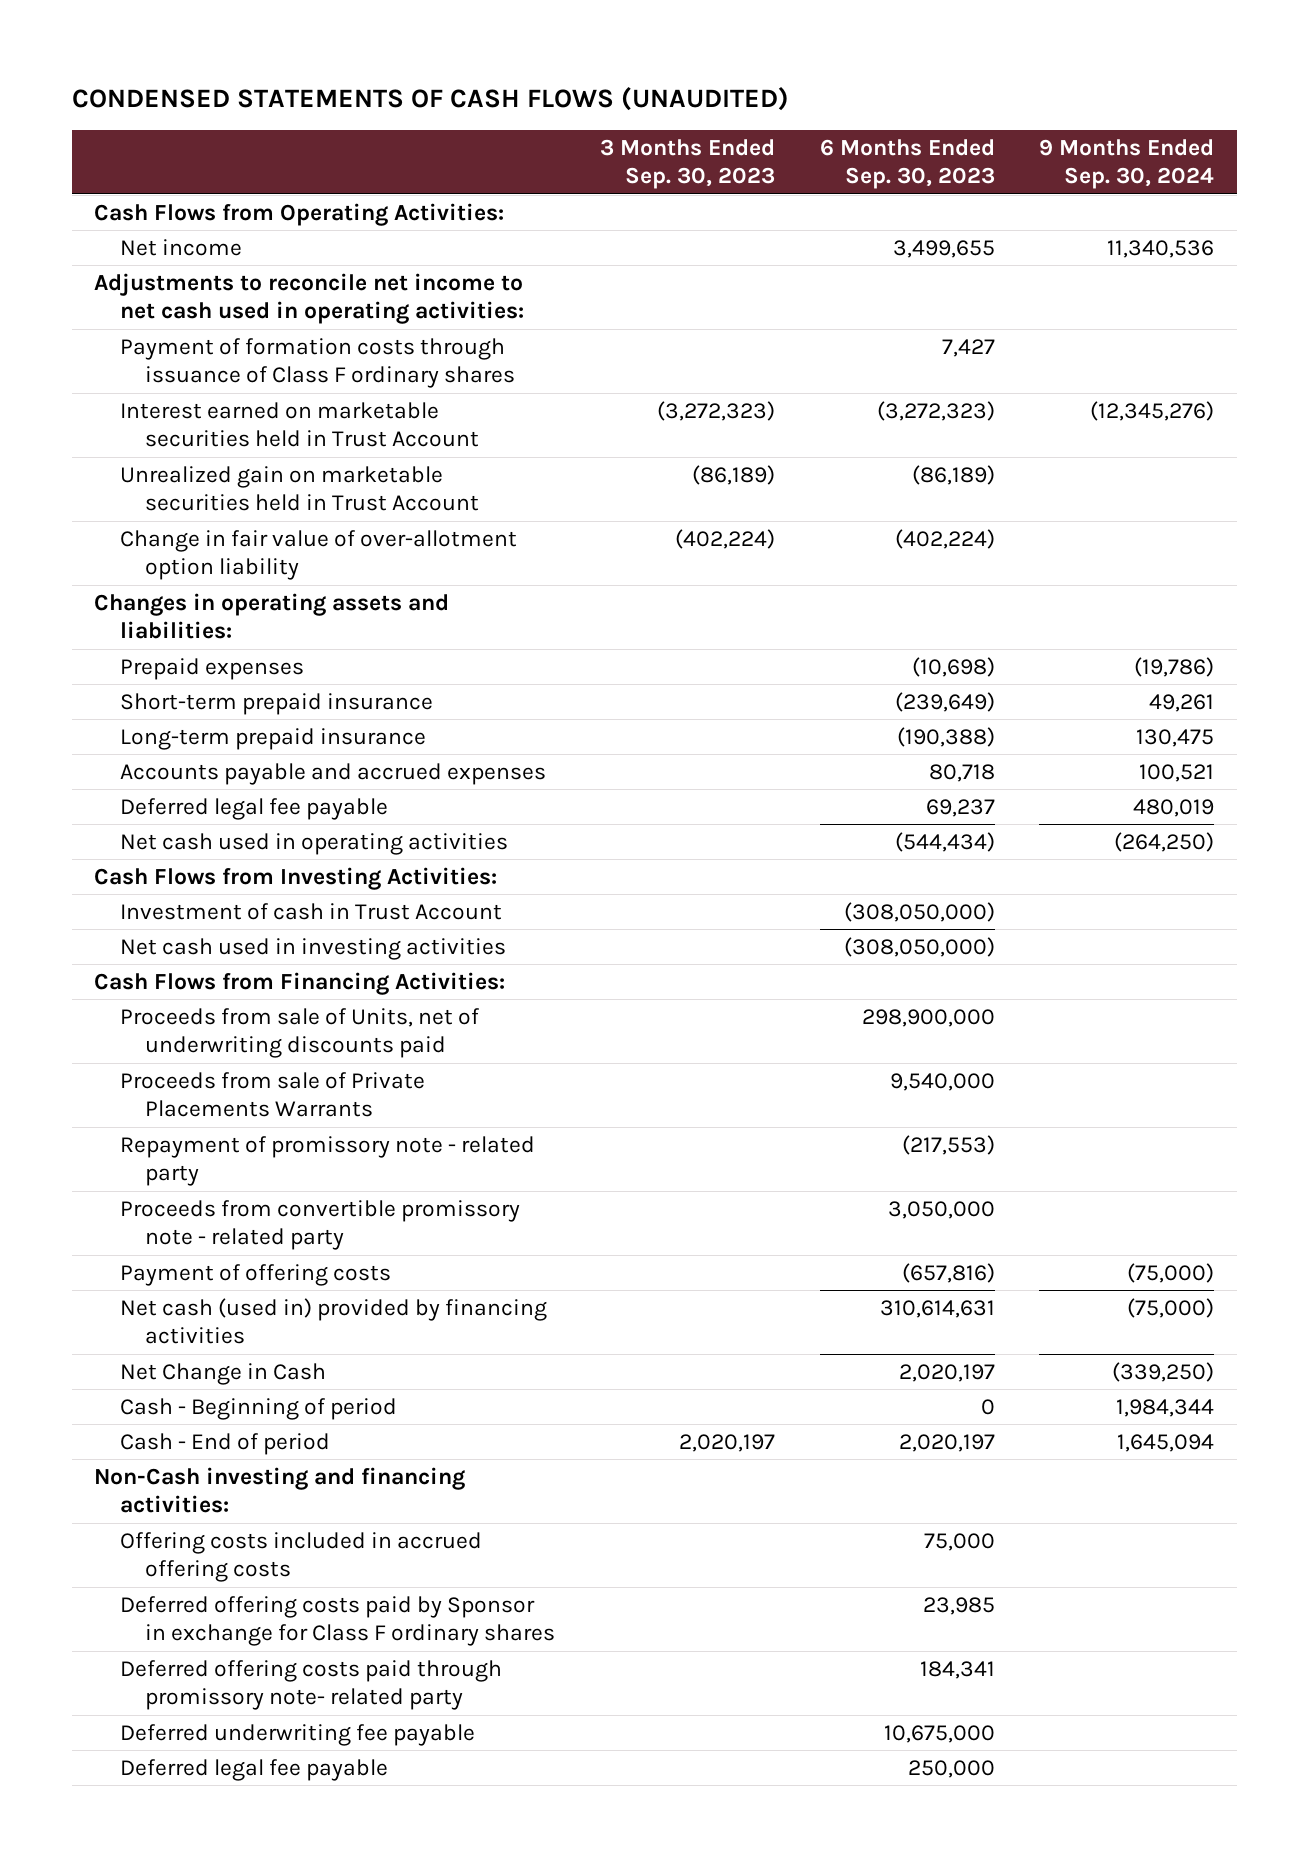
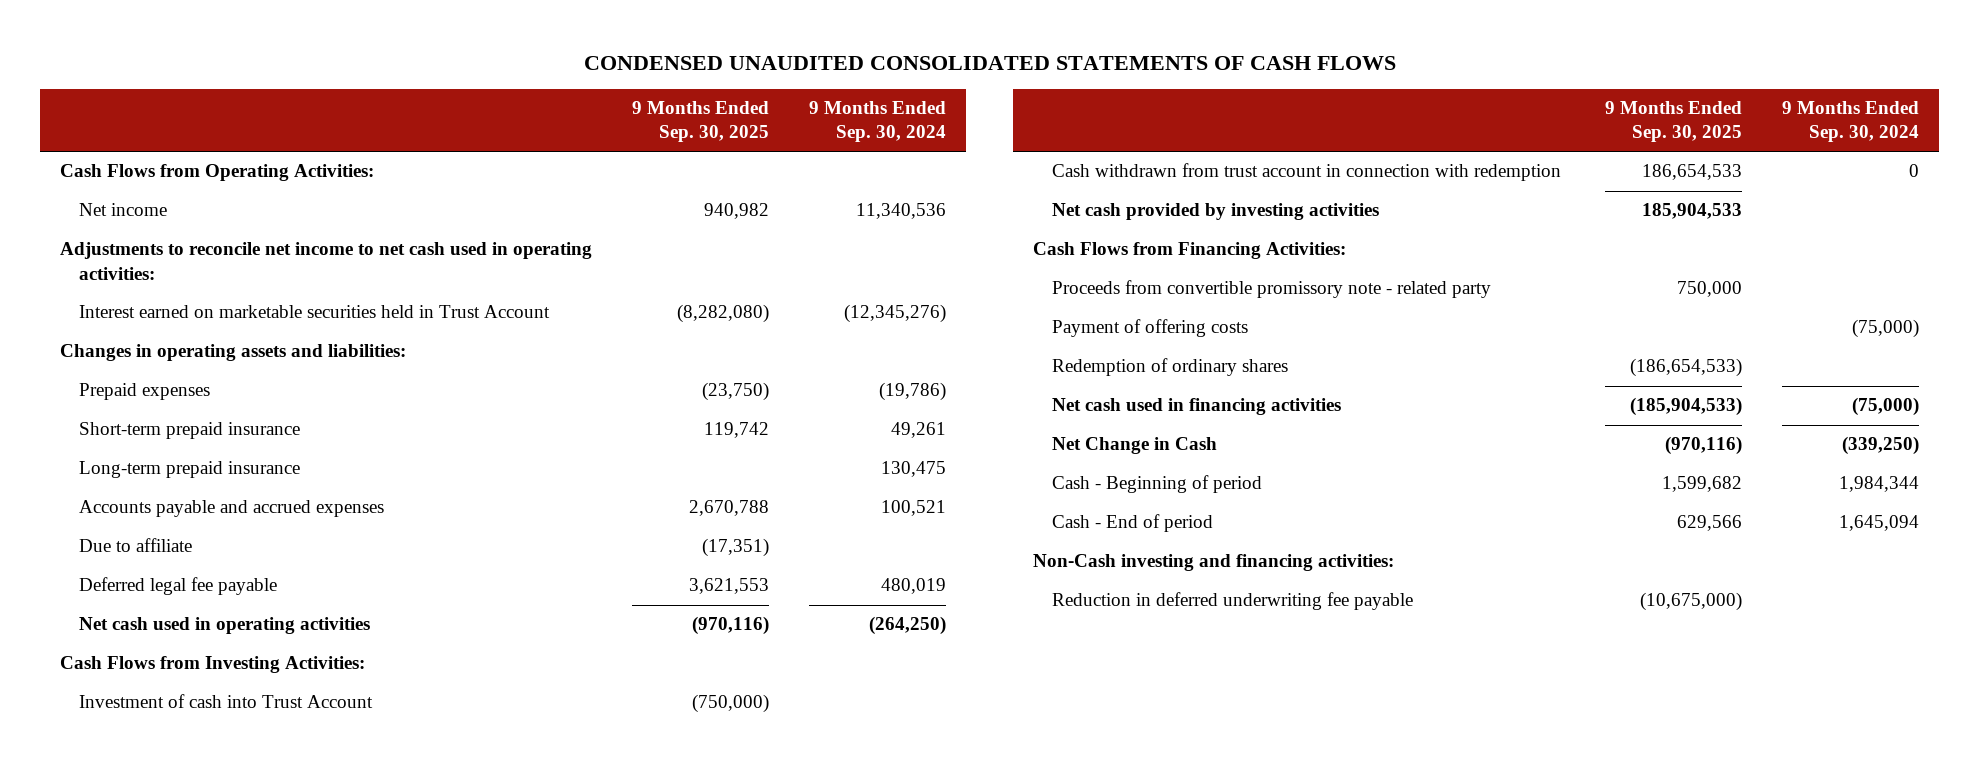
- CONDENSED STATEMENTS OF CASH FLOWS (UNAUDITED)
+ CONDENSED UNAUDITED CONSOLIDATED STATEMENTS OF CASH FLOWS
- | 3 Months Ended Sep. 30, 2023 | 6 Months Ended Sep. 30, 2023 | 9 Months Ended Sep. 30, 2024
+ | 9 Months Ended Sep. 30, 2025 | 9 Months Ended Sep. 30, 2024
- Payment of formation costs through issuance of Class F ordinary shares | | 7,427 |
- Unrealized gain on marketable securities held in Trust Account | (86,189) | (86,189) |
- Change in fair value of over-allotment option liability | (402,224) | (402,224) |
+ Due to affiliate | (17,351) |
- Investment of cash in Trust Account | | (308,050,000) |
- Net cash used in investing activities | | (308,050,000) |
+ Investment of cash into Trust Account | (750,000) |
+ Cash withdrawn from trust account in connection with redemption | 186,654,533 | 0
+ Net cash provided by investing activities | 185,904,533 |
- Proceeds from sale of Units, net of underwriting discounts paid | | 298,900,000 |
- Proceeds from sale of Private Placements Warrants | | 9,540,000 |
- Repayment of promissory note - related party | | (217,553) |
- Net cash (used in) provided by financing activities | | 310,614,631 | (75,000)
+ Redemption of ordinary shares | (186,654,533) |
+ Net cash used in financing activities | (185,904,533) | (75,000)
- Offering costs included in accrued offering costs | | 75,000 |
- Deferred offering costs paid by Sponsor in exchange for Class F ordinary shares | | 23,985 |
- Deferred offering costs paid through promissory note- related party | | 184,341 |
- Deferred underwriting fee payable | | 10,675,000 |
- Deferred legal fee payable | | 250,000 |
+ Reduction in deferred underwriting fee payable | (10,675,000) |

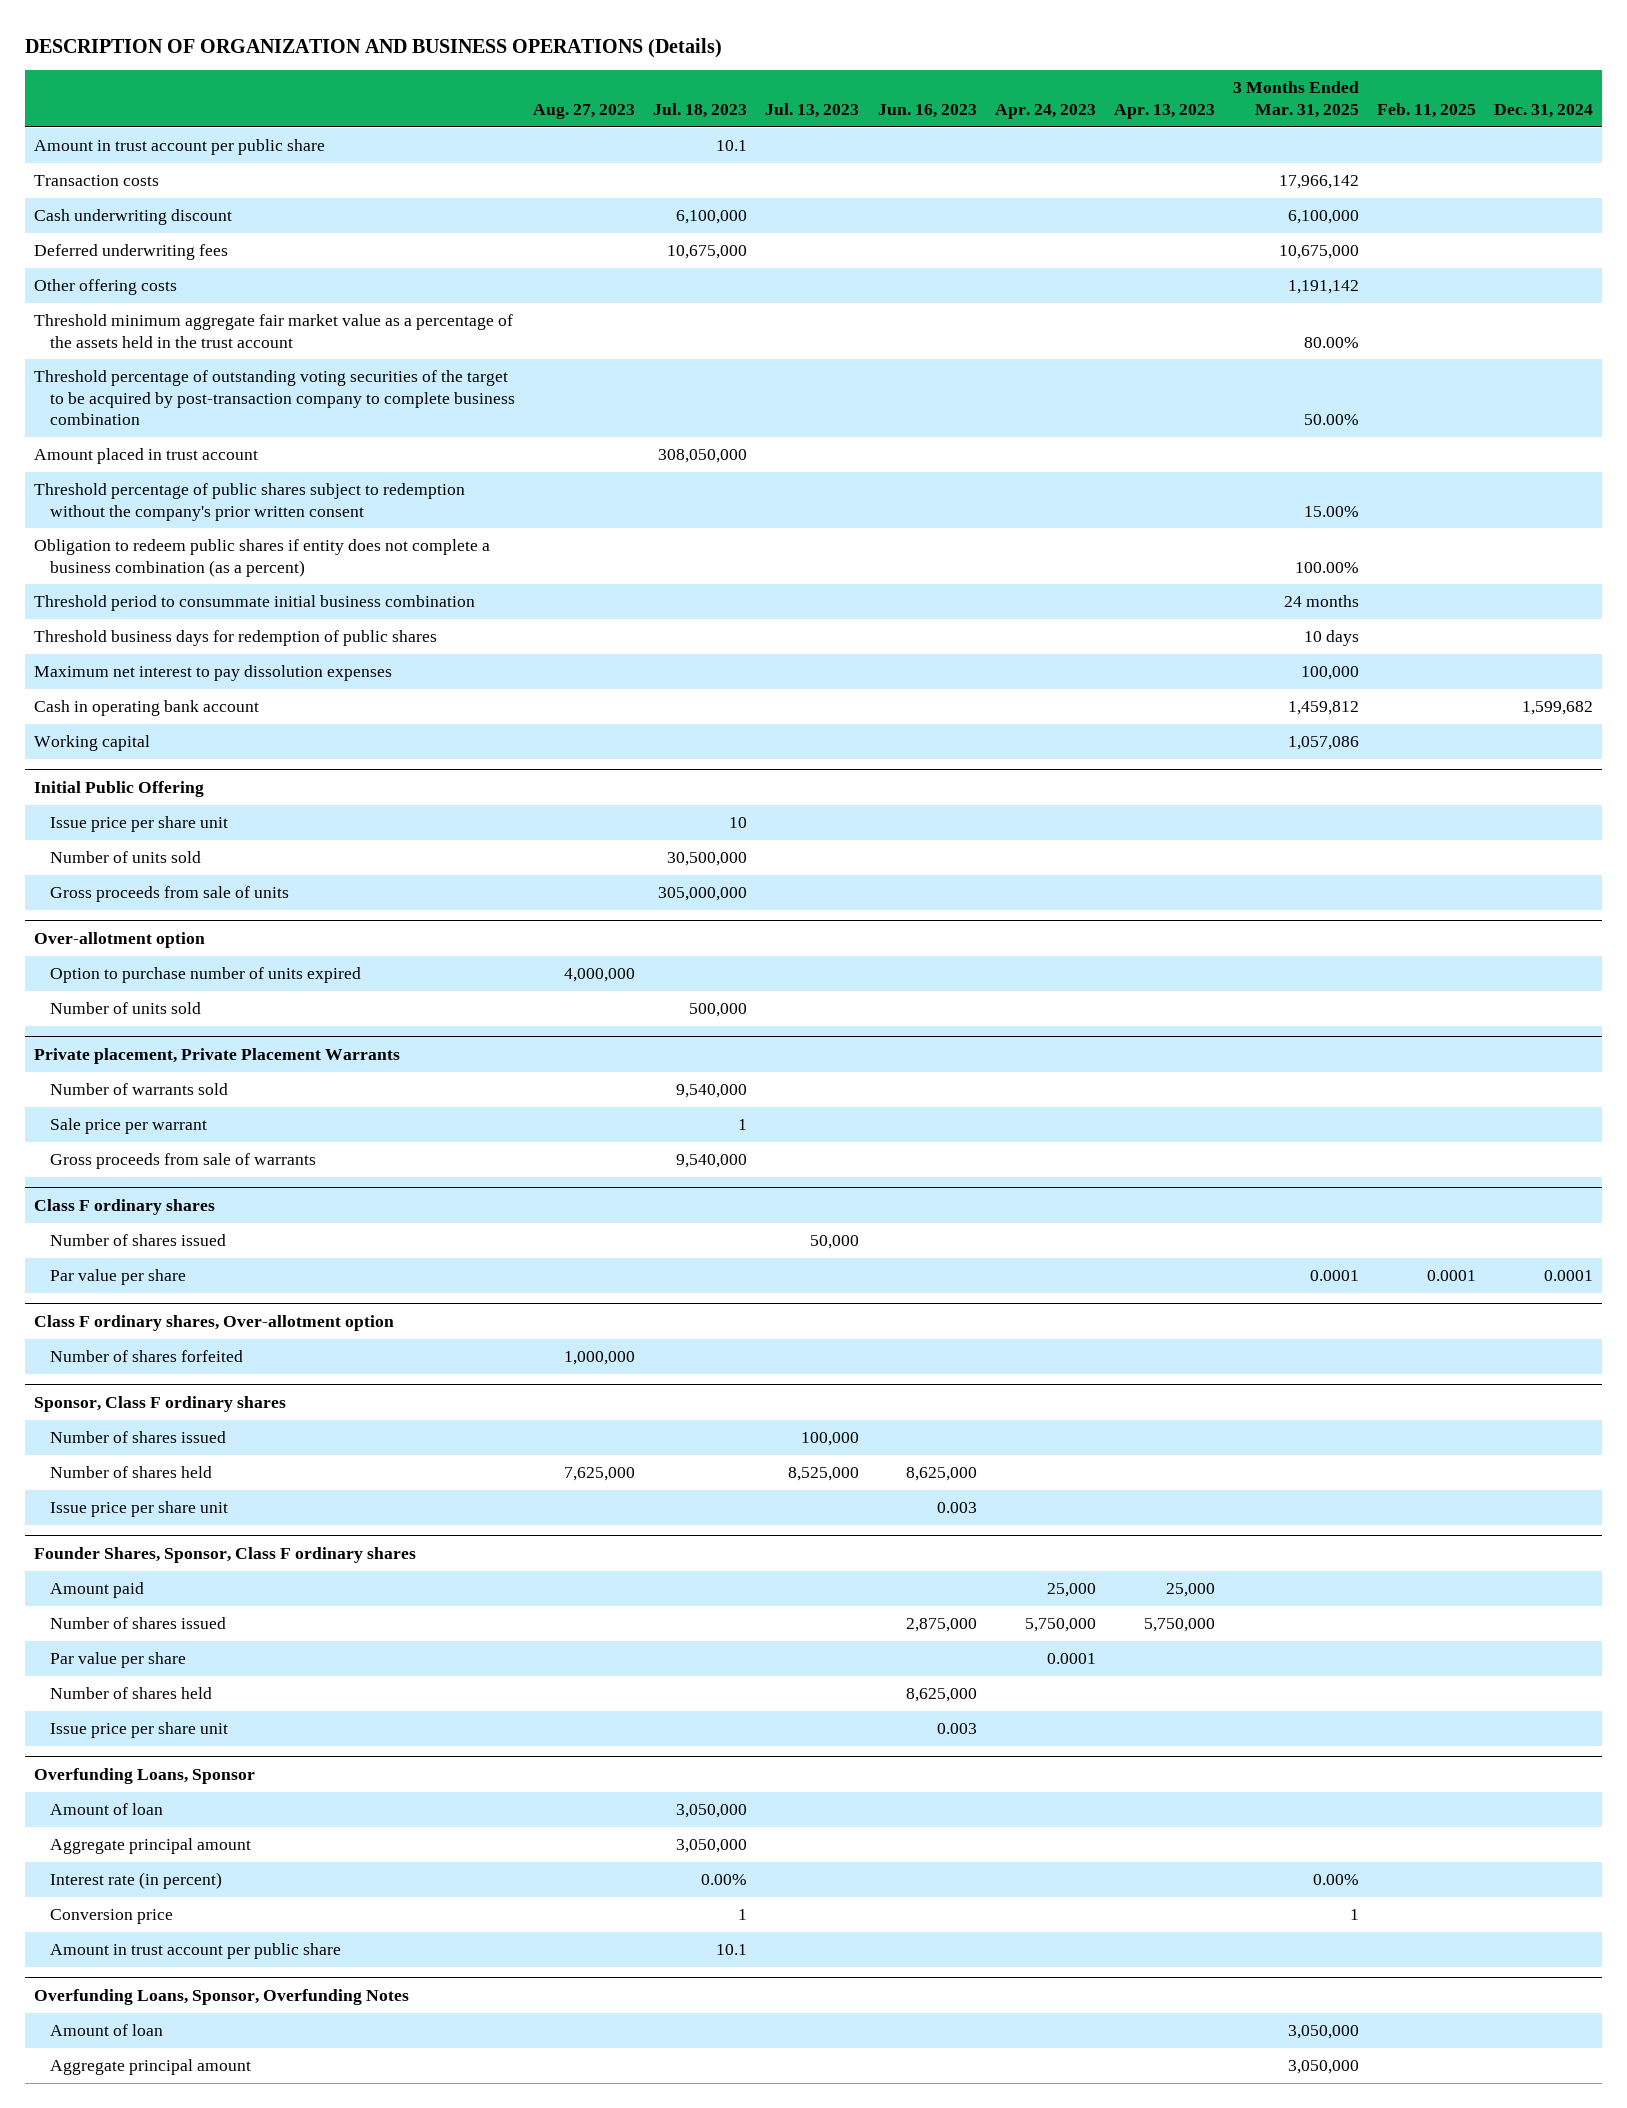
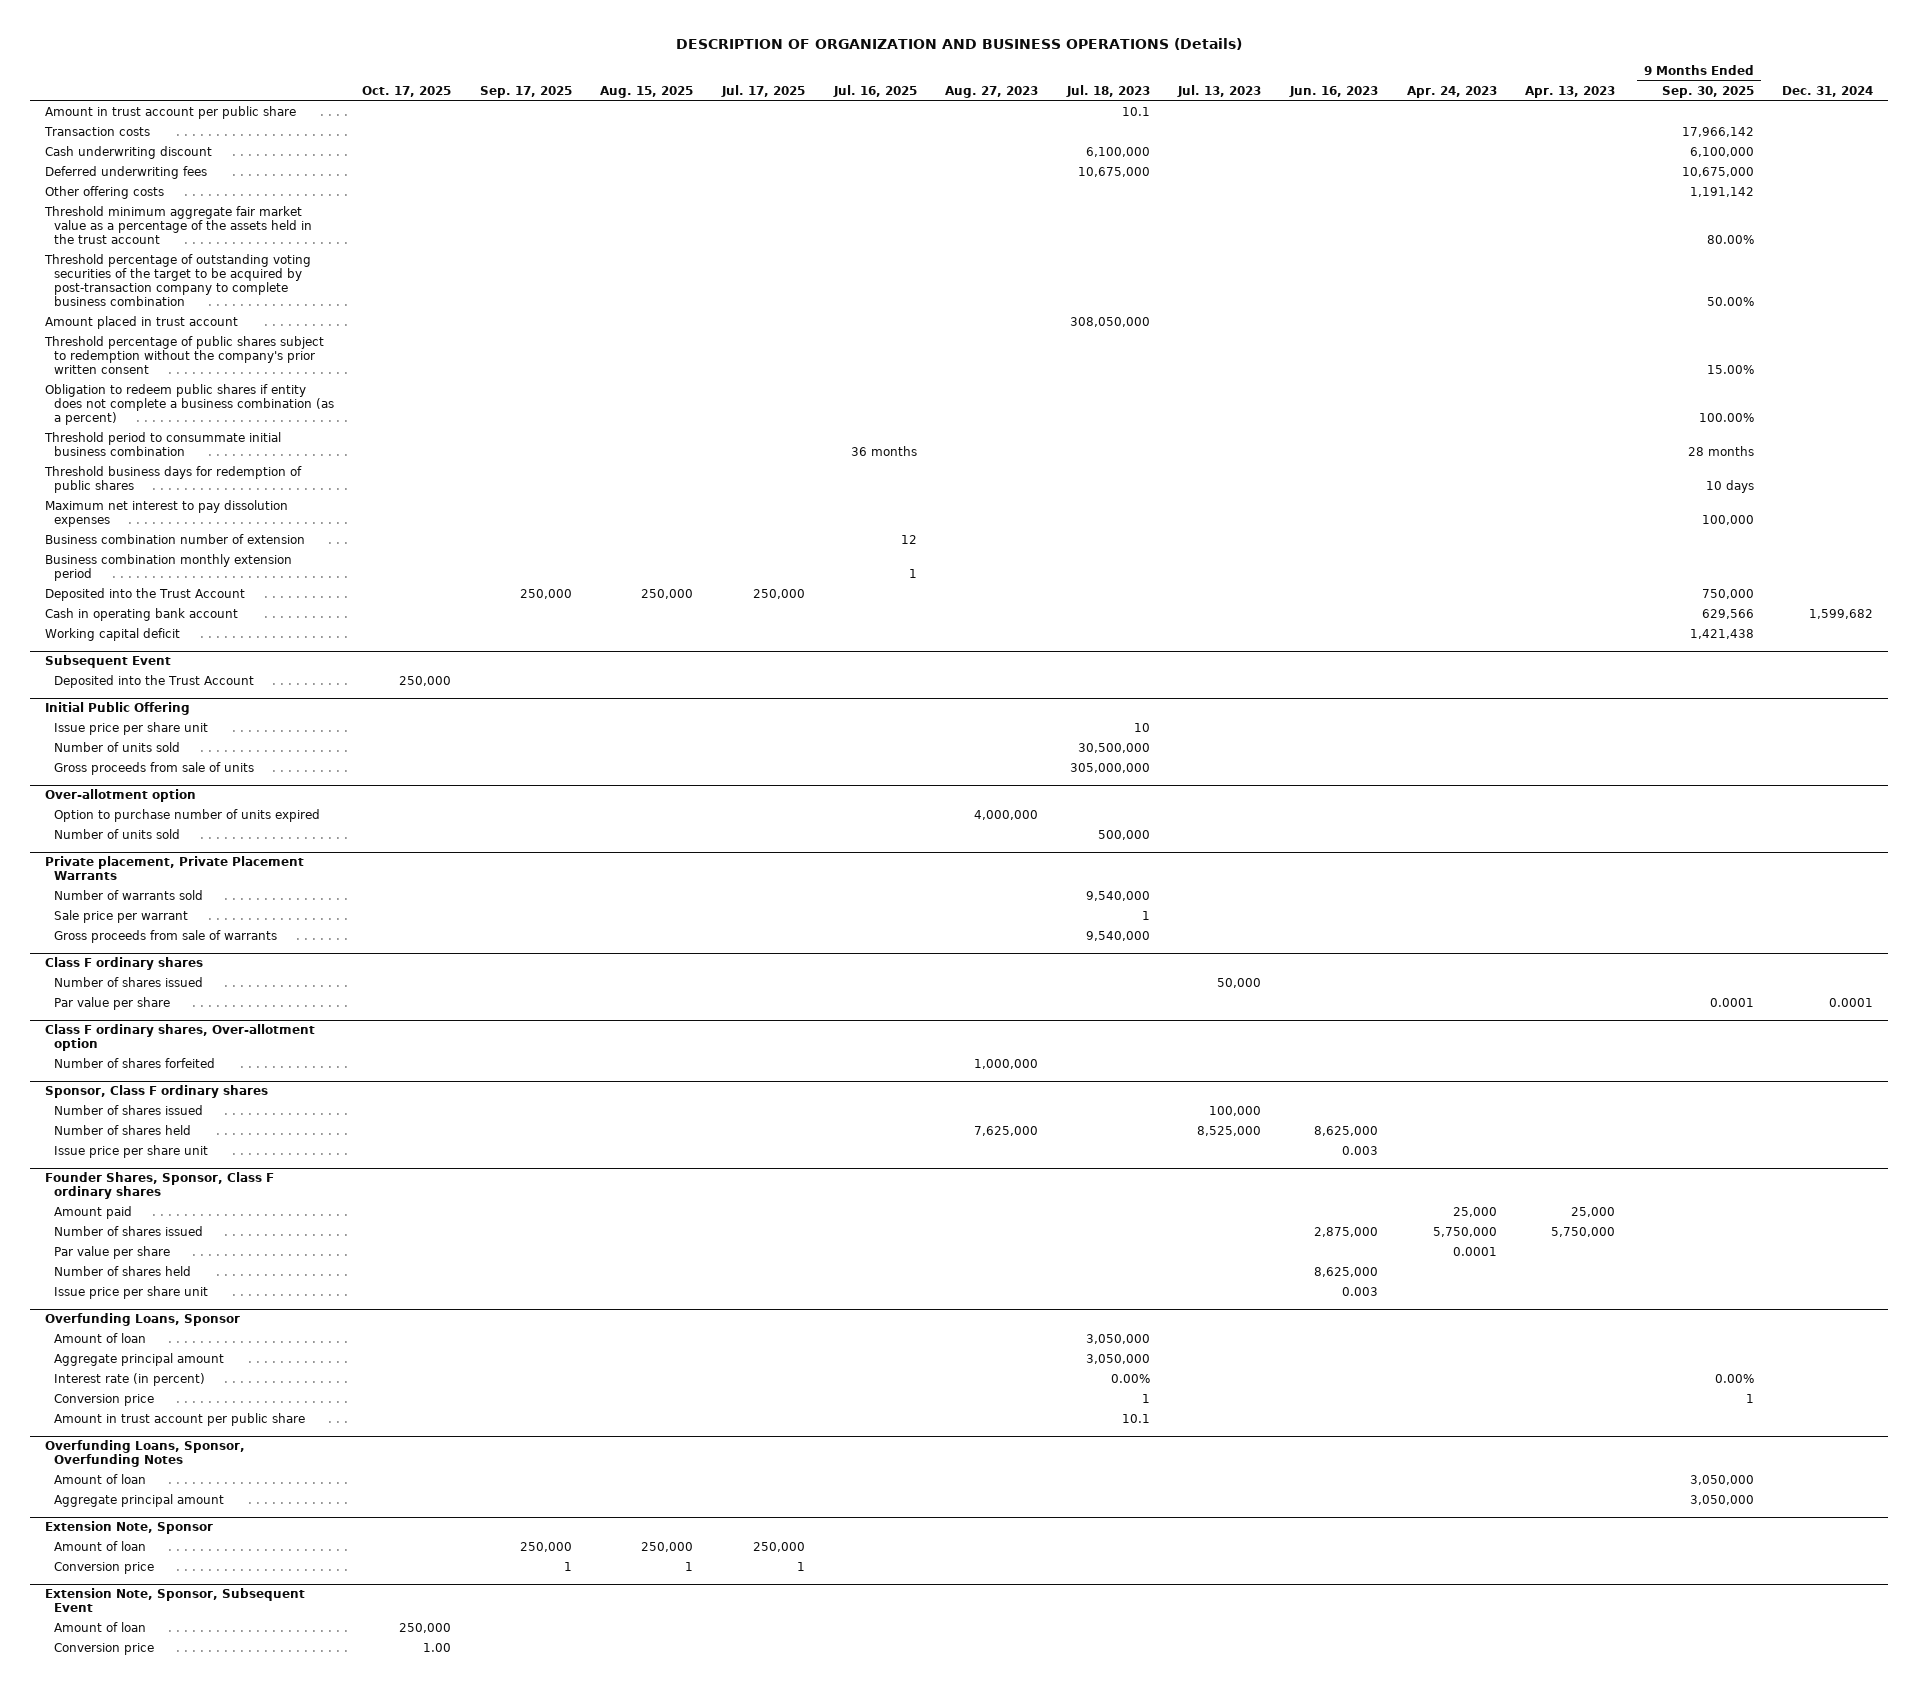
- | Aug. 27, 2023 | Jul. 18, 2023 | Jul. 13, 2023 | Jun. 16, 2023 | Apr. 24, 2023 | Apr. 13, 2023 | 3 Months Ended Mar. 31, 2025 | Feb. 11, 2025 | Dec. 31, 2024
+ | Oct. 17, 2025 | Sep. 17, 2025 | Aug. 15, 2025 | Jul. 17, 2025 | Jul. 16, 2025 | Aug. 27, 2023 | Jul. 18, 2023 | Jul. 13, 2023 | Jun. 16, 2023 | Apr. 24, 2023 | Apr. 13, 2023 | 9 Months Ended Sep. 30, 2025 | Dec. 31, 2024
+ Business combination number of extension | | | | | 12 | | | | | | | |
+ Business combination monthly extension period | | | | | 1 | | | | | | | |
+ Deposited into the Trust Account | | 250,000 | 250,000 | 250,000 | | | | | | | | 750,000 |
- Working capital | | | | | | | 1,057,086 | |
+ Working capital deficit | | | | | | | | | | | | 1,421,438 |
+ Subsequent Event
+ Deposited into the Trust Account | 250,000 | | | | | | | | | | | |
+ Extension Note, Sponsor
+ Amount of loan | | 250,000 | 250,000 | 250,000 | | | | | | | | |
+ Conversion price | | 1 | 1 | 1 | | | | | | | | |
+ Extension Note, Sponsor, Subsequent Event
+ Amount of loan | 250,000 | | | | | | | | | | | |
+ Conversion price | 1.00 | | | | | | | | | | | |

